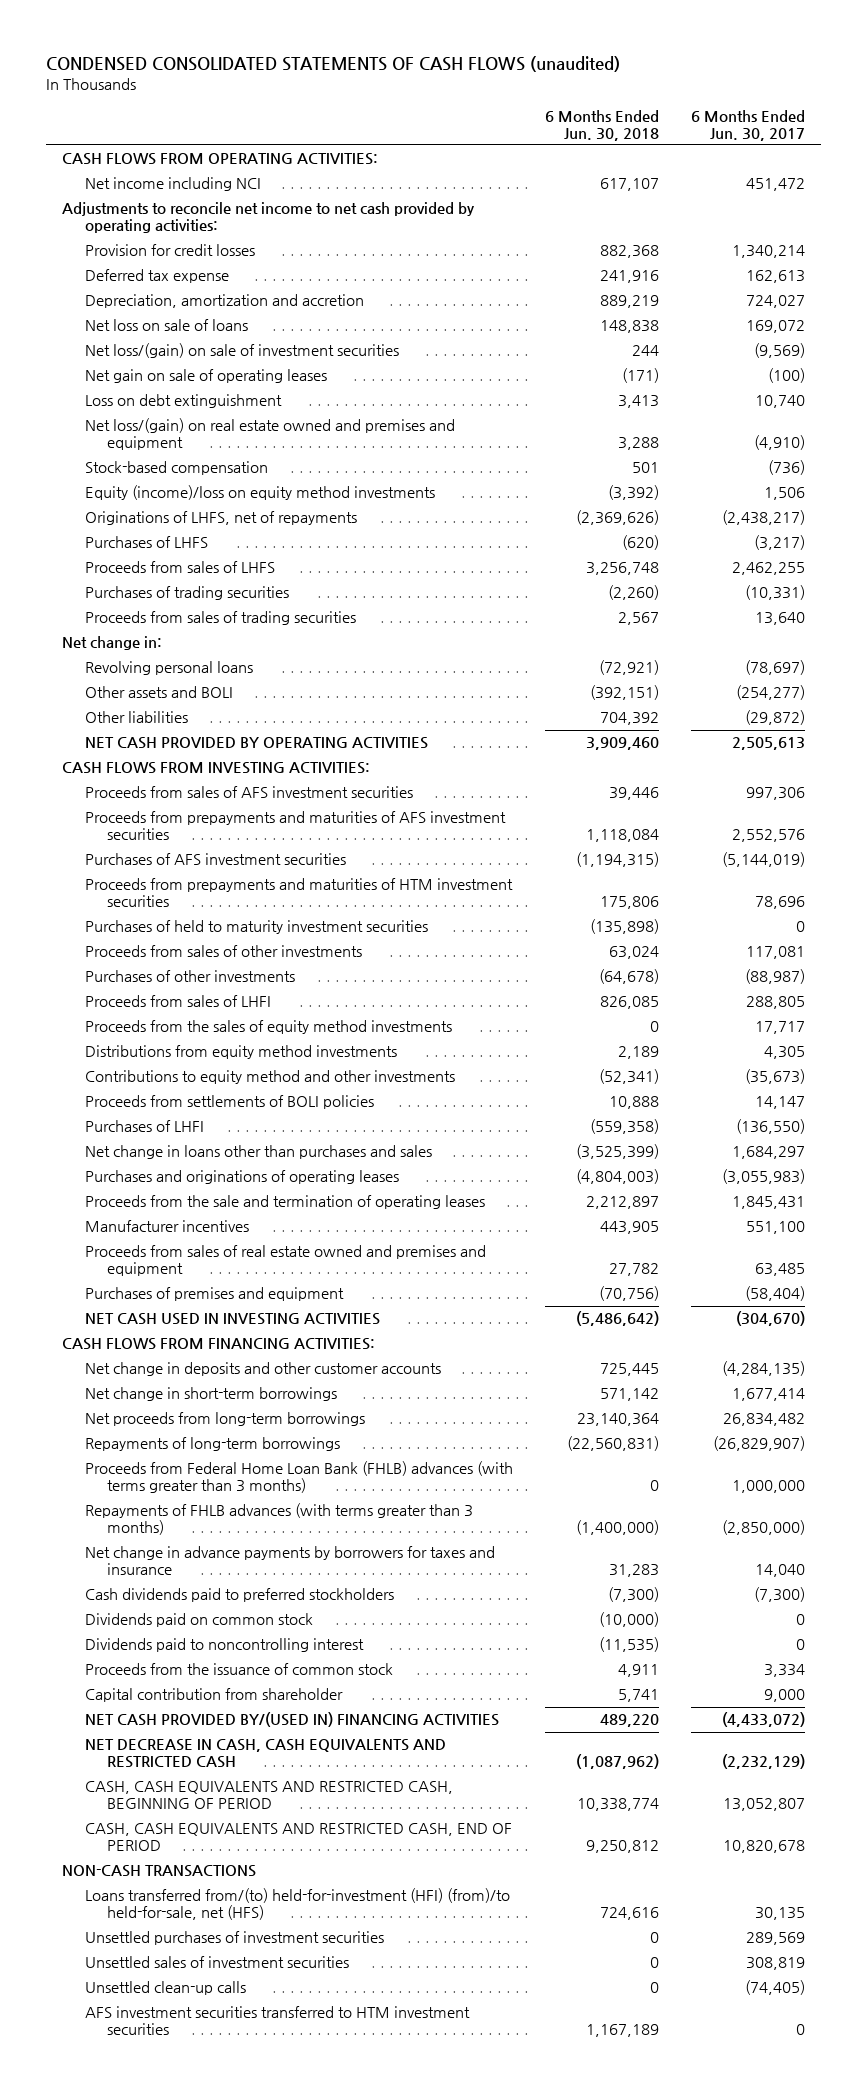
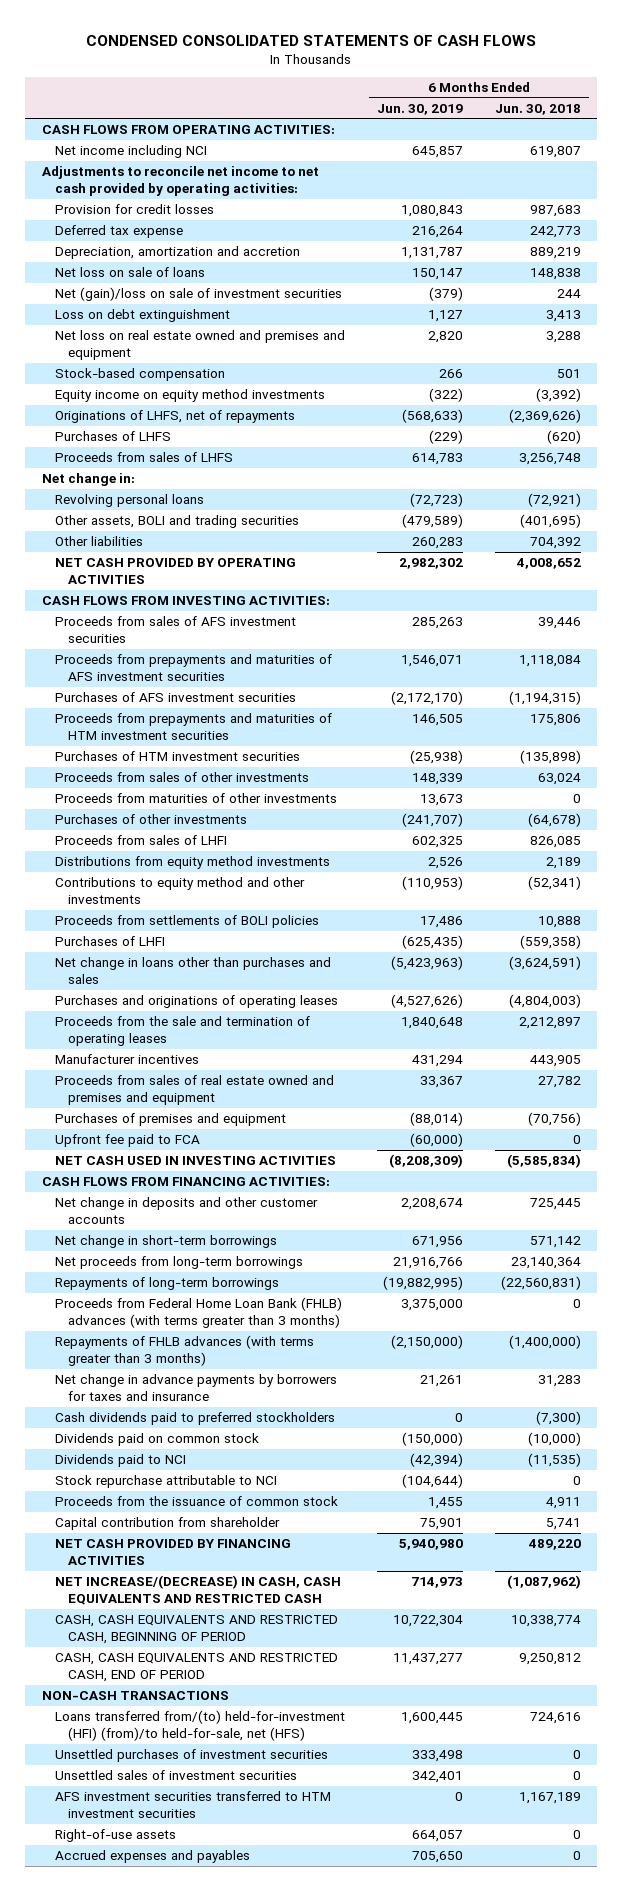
- CONDENSED CONSOLIDATED STATEMENTS OF CASH FLOWS (unaudited)
+ CONDENSED CONSOLIDATED STATEMENTS OF CASH FLOWS
- | 6 Months Ended Jun. 30, 2018 | 6 Months Ended Jun. 30, 2017
+ | 6 Months Ended Jun. 30, 2019 | 6 Months Ended Jun. 30, 2018
- Net income including NCI | 617,107 | 451,472
+ Net income including NCI | 645,857 | 619,807
- Provision for credit losses | 882,368 | 1,340,214
- Deferred tax expense | 241,916 | 162,613
+ Provision for credit losses | 1,080,843 | 987,683
+ Deferred tax expense | 216,264 | 242,773
- Net loss/(gain) on sale of investment securities | 244 | (9,569)
- Net gain on sale of operating leases | (171) | (100)
+ Net (gain)/loss on sale of investment securities | (379) | 244
- Net loss/(gain) on real estate owned and premises and equipment | 3,288 | (4,910)
+ Net loss on real estate owned and premises and equipment | 2,820 | 3,288
- Equity (income)/loss on equity method investments | (3,392) | 1,506
+ Equity income on equity method investments | (322) | (3,392)
- Purchases of trading securities | (2,260) | (10,331)
- Proceeds from sales of trading securities | 2,567 | 13,640
- Other assets and BOLI | (392,151) | (254,277)
+ Other assets, BOLI and trading securities | (479,589) | (401,695)
- NET CASH PROVIDED BY OPERATING ACTIVITIES | 3,909,460 | 2,505,613
+ NET CASH PROVIDED BY OPERATING ACTIVITIES | 2,982,302 | 4,008,652
- Purchases of held to maturity investment securities | (135,898) | 0
+ Purchases of HTM investment securities | (25,938) | (135,898)
+ Proceeds from maturities of other investments | 13,673 | 0
- Proceeds from the sales of equity method investments | 0 | 17,717
- Net change in loans other than purchases and sales | (3,525,399) | 1,684,297
+ Net change in loans other than purchases and sales | (5,423,963) | (3,624,591)
- NET CASH USED IN INVESTING ACTIVITIES | (5,486,642) | (304,670)
+ Upfront fee paid to FCA | (60,000) | 0
+ NET CASH USED IN INVESTING ACTIVITIES | (8,208,309) | (5,585,834)
- Dividends paid to noncontrolling interest | (11,535) | 0
+ Dividends paid to NCI | (42,394) | (11,535)
+ Stock repurchase attributable to NCI | (104,644) | 0
- NET CASH PROVIDED BY/(USED IN) FINANCING ACTIVITIES | 489,220 | (4,433,072)
- NET DECREASE IN CASH, CASH EQUIVALENTS AND RESTRICTED CASH | (1,087,962) | (2,232,129)
+ NET CASH PROVIDED BY FINANCING ACTIVITIES | 5,940,980 | 489,220
+ NET INCREASE/(DECREASE) IN CASH, CASH EQUIVALENTS AND RESTRICTED CASH | 714,973 | (1,087,962)
- Unsettled clean-up calls | 0 | (74,405)
+ Right-of-use assets | 664,057 | 0
+ Accrued expenses and payables | 705,650 | 0

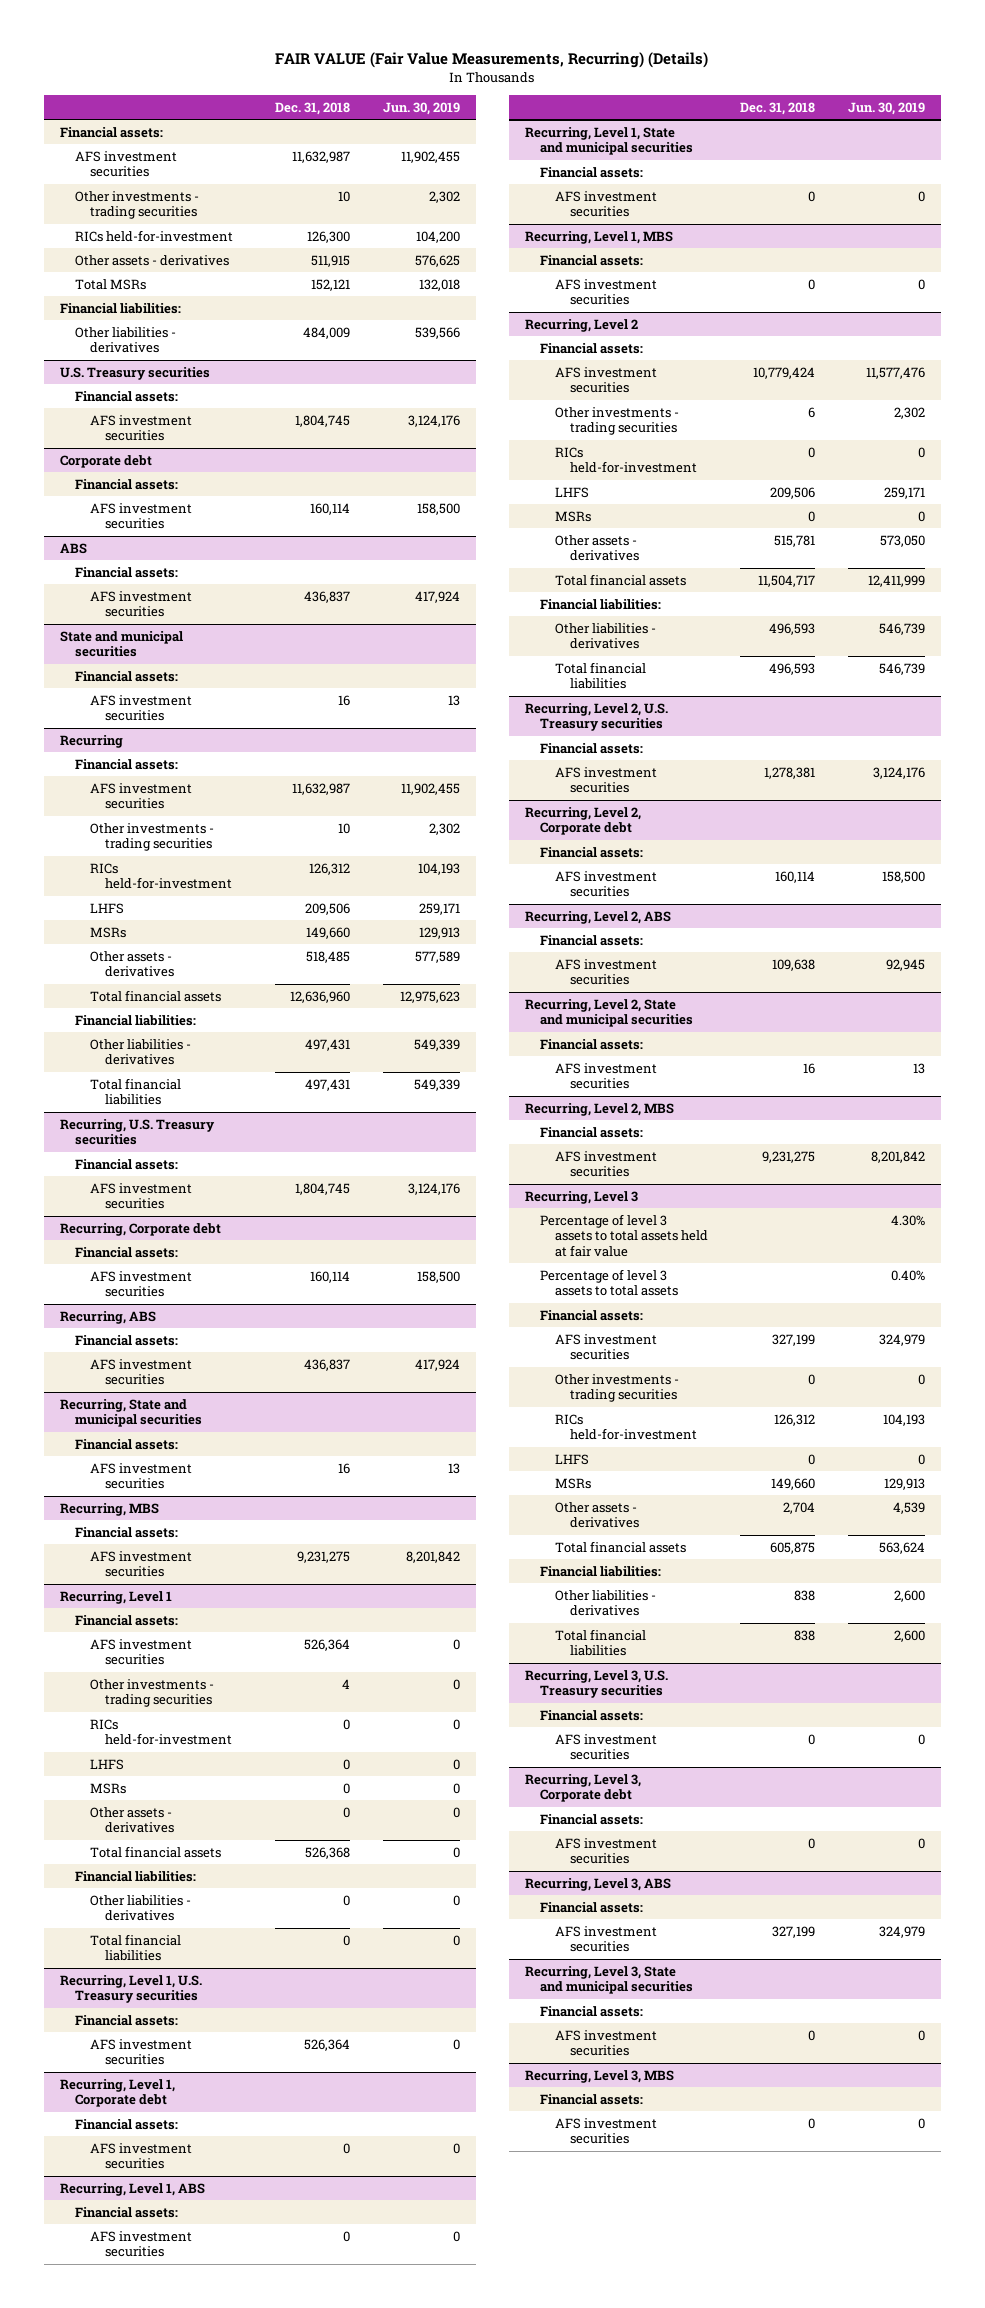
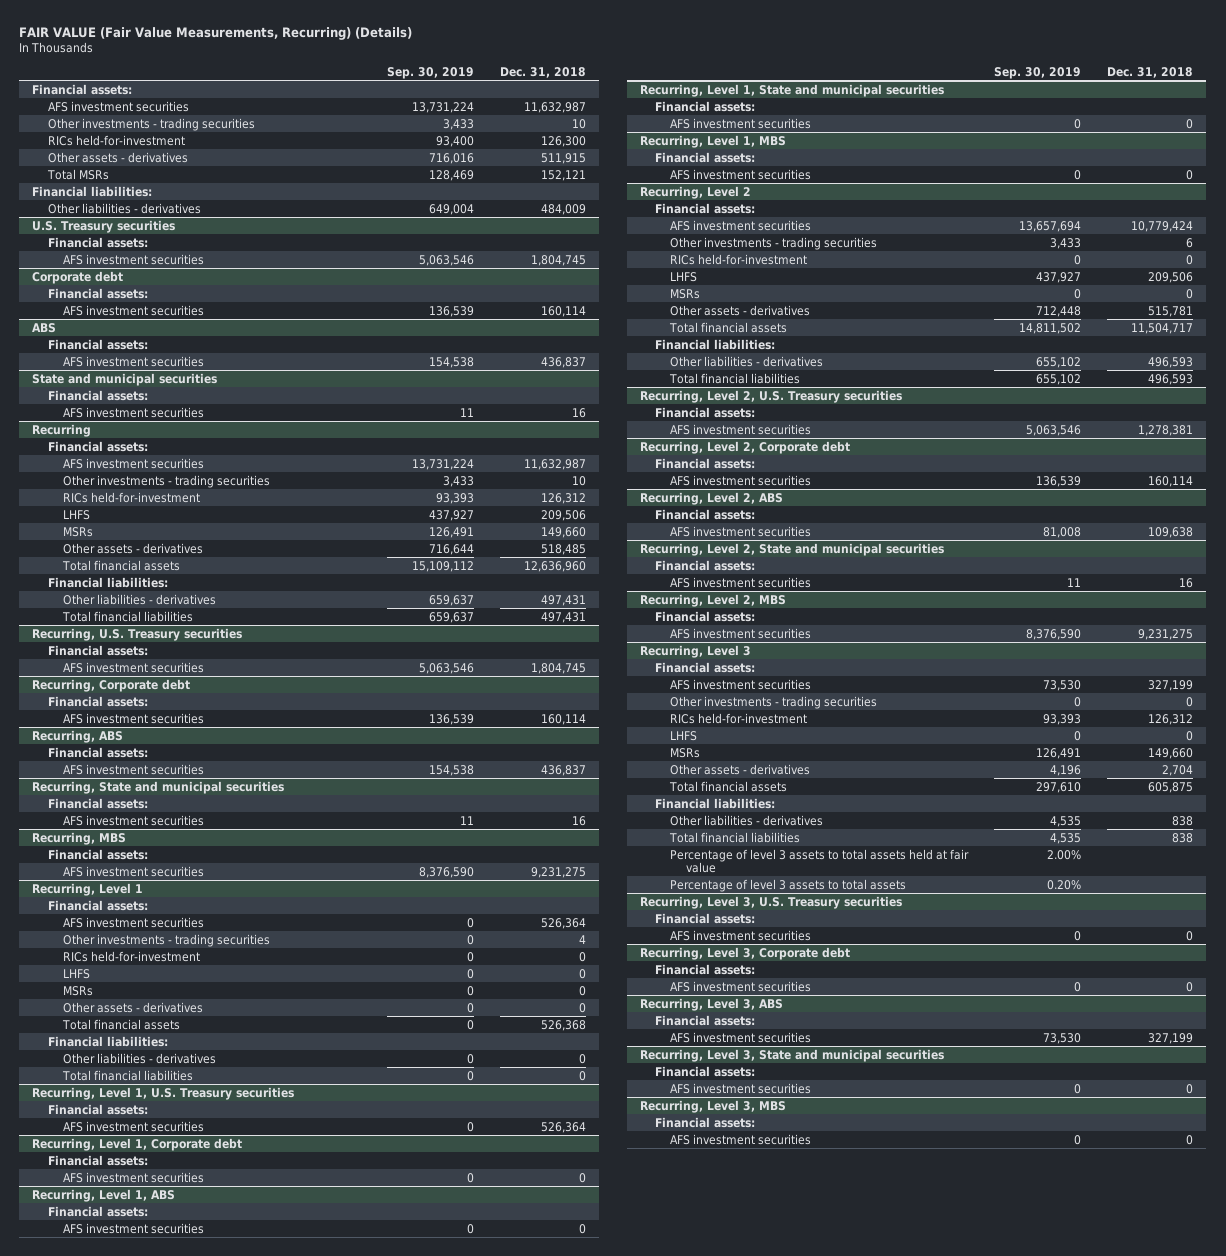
- | Dec. 31, 2018 | Jun. 30, 2019
+ | Sep. 30, 2019 | Dec. 31, 2018
@ Recurring, Level 3
moved down: Percentage of level 3 assets to total assets held at fair value | 2.00% |
moved down: Percentage of level 3 assets to total assets | 0.20% |

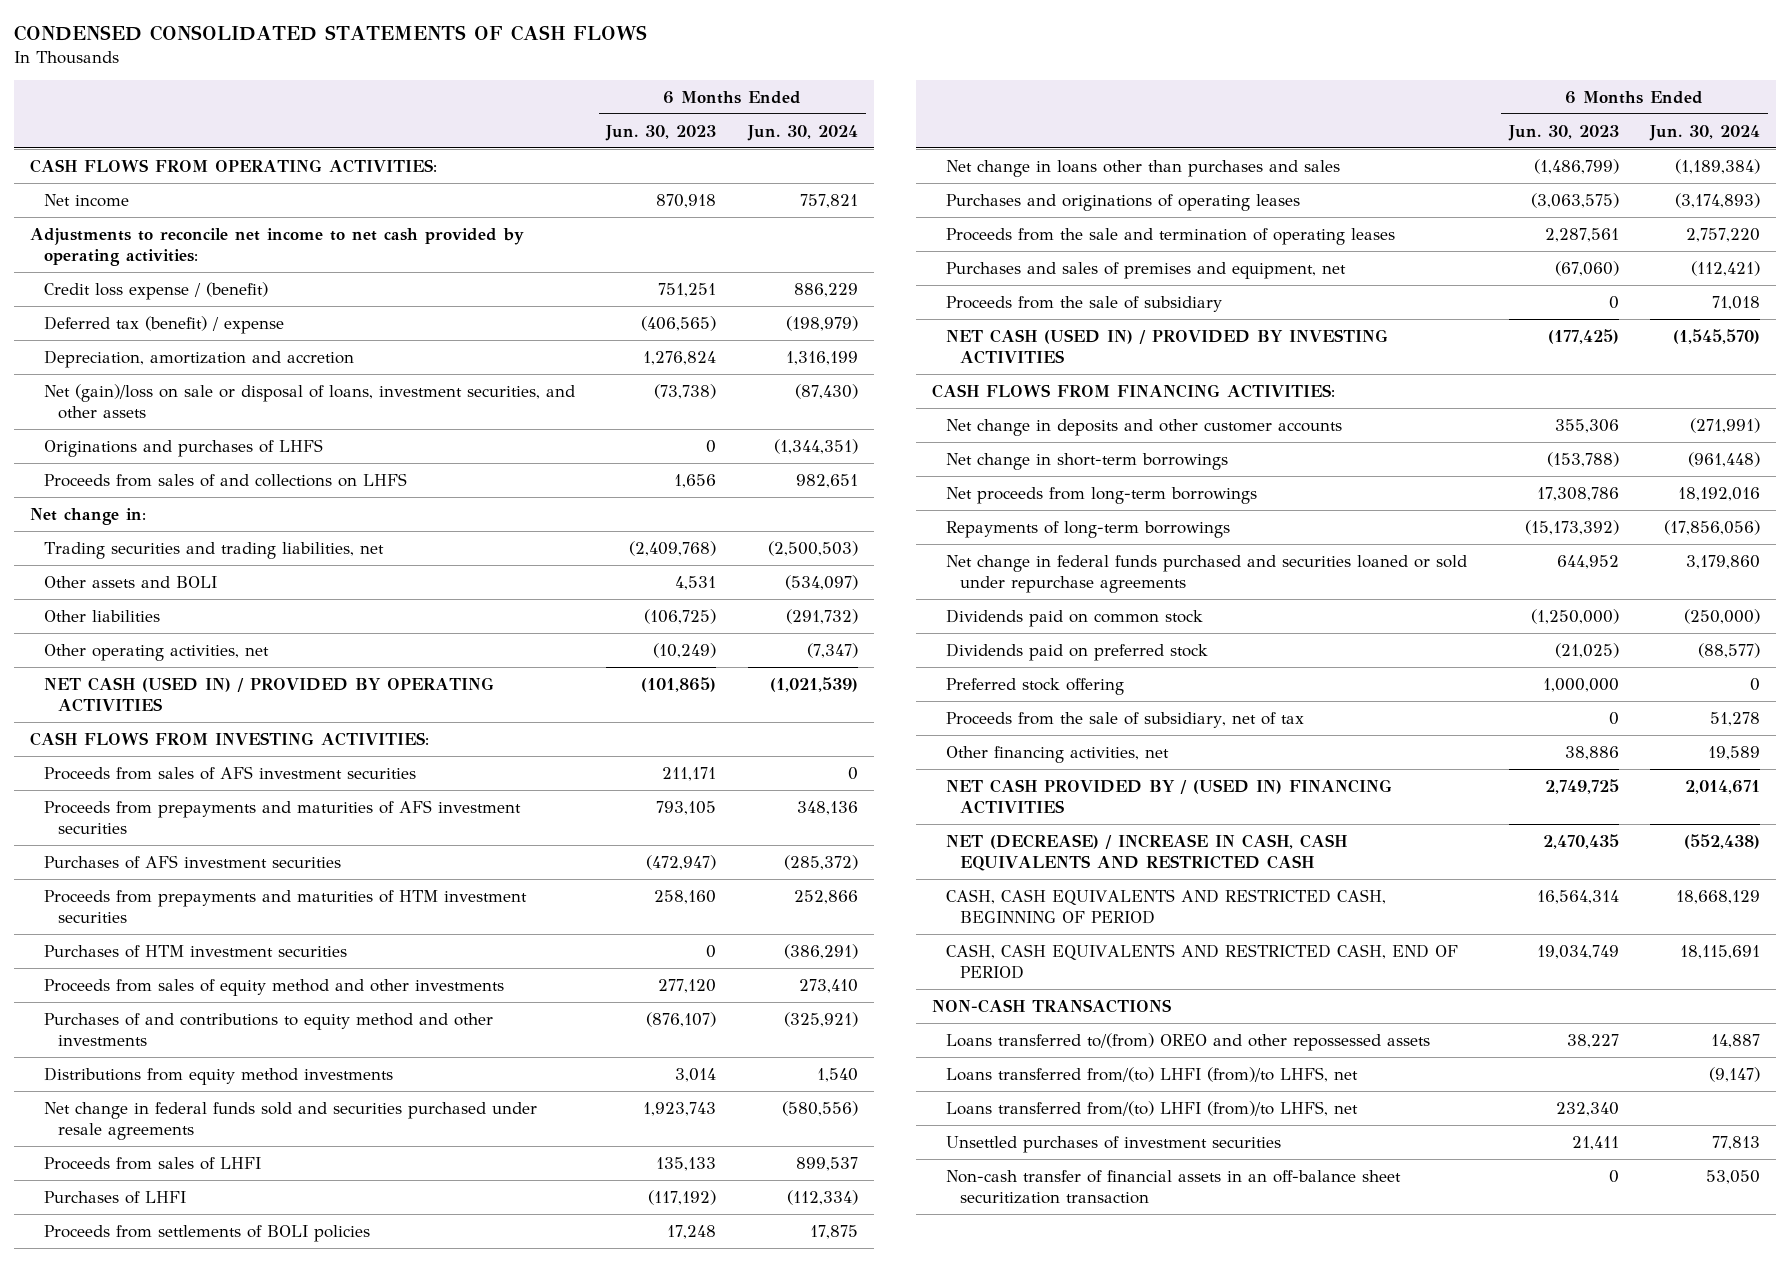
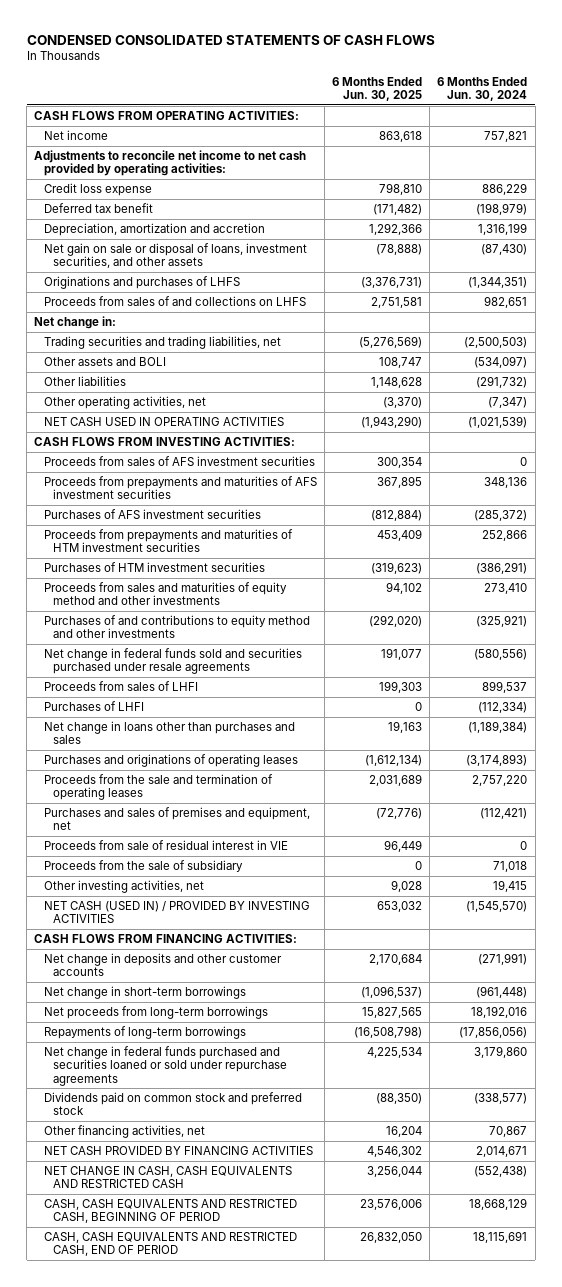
- | 6 Months Ended Jun. 30, 2023 | 6 Months Ended Jun. 30, 2024
+ | 6 Months Ended Jun. 30, 2025 | 6 Months Ended Jun. 30, 2024
- Credit loss expense / (benefit) | 751,251 | 886,229
- Deferred tax (benefit) / expense | (406,565) | (198,979)
+ Credit loss expense | 798,810 | 886,229
+ Deferred tax benefit | (171,482) | (198,979)
- Net (gain)/loss on sale or disposal of loans, investment securities, and other assets | (73,738) | (87,430)
+ Net gain on sale or disposal of loans, investment securities, and other assets | (78,888) | (87,430)
- NET CASH (USED IN) / PROVIDED BY OPERATING ACTIVITIES | (101,865) | (1,021,539)
+ NET CASH USED IN OPERATING ACTIVITIES | (1,943,290) | (1,021,539)
- Proceeds from sales of equity method and other investments | 277,120 | 273,410
+ Proceeds from sales and maturities of equity method and other investments | 94,102 | 273,410
- Distributions from equity method investments | 3,014 | 1,540
- Proceeds from settlements of BOLI policies | 17,248 | 17,875
+ Proceeds from sale of residual interest in VIE | 96,449 | 0
+ Other investing activities, net | 9,028 | 19,415
- Dividends paid on common stock | (1,250,000) | (250,000)
- Dividends paid on preferred stock | (21,025) | (88,577)
- Preferred stock offering | 1,000,000 | 0
- Proceeds from the sale of subsidiary, net of tax | 0 | 51,278
- Other financing activities, net | 38,886 | 19,589
- NET CASH PROVIDED BY / (USED IN) FINANCING ACTIVITIES | 2,749,725 | 2,014,671
- NET (DECREASE) / INCREASE IN CASH, CASH EQUIVALENTS AND RESTRICTED CASH | 2,470,435 | (552,438)
+ Dividends paid on common stock and preferred stock | (88,350) | (338,577)
+ Other financing activities, net | 16,204 | 70,867
+ NET CASH PROVIDED BY FINANCING ACTIVITIES | 4,546,302 | 2,014,671
+ NET CHANGE IN CASH, CASH EQUIVALENTS AND RESTRICTED CASH | 3,256,044 | (552,438)
- NON-CASH TRANSACTIONS
- Loans transferred to/(from) OREO and other repossessed assets | 38,227 | 14,887
- Loans transferred from/(to) LHFI (from)/to LHFS, net | | (9,147)
- Loans transferred from/(to) LHFI (from)/to LHFS, net | 232,340 |
- Unsettled purchases of investment securities | 21,411 | 77,813
- Non-cash transfer of financial assets in an off-balance sheet securitization transaction | 0 | 53,050

